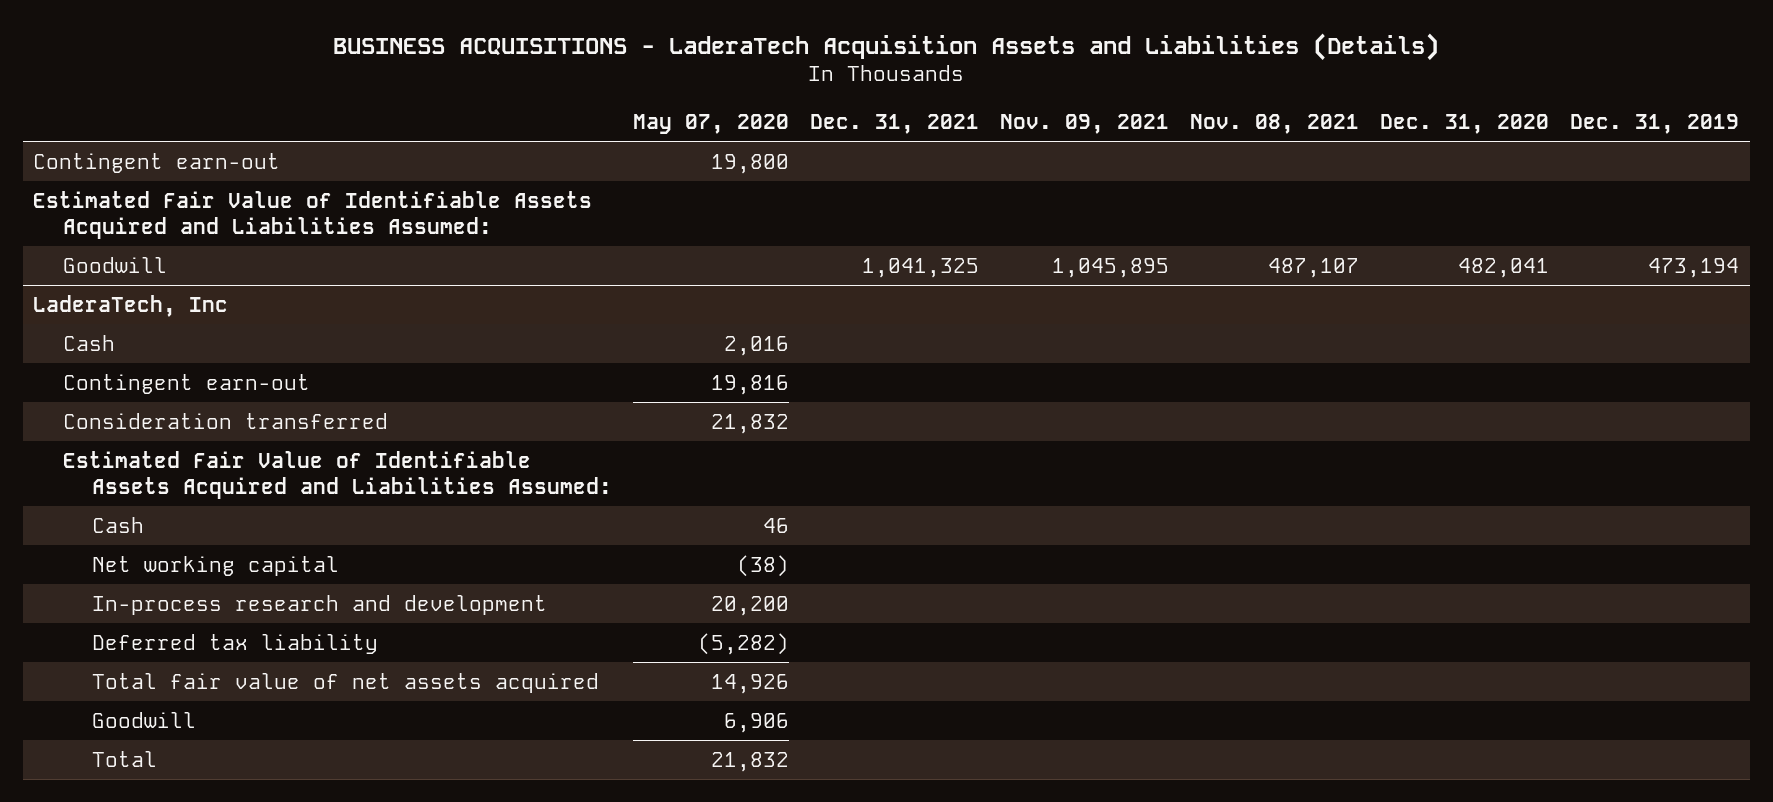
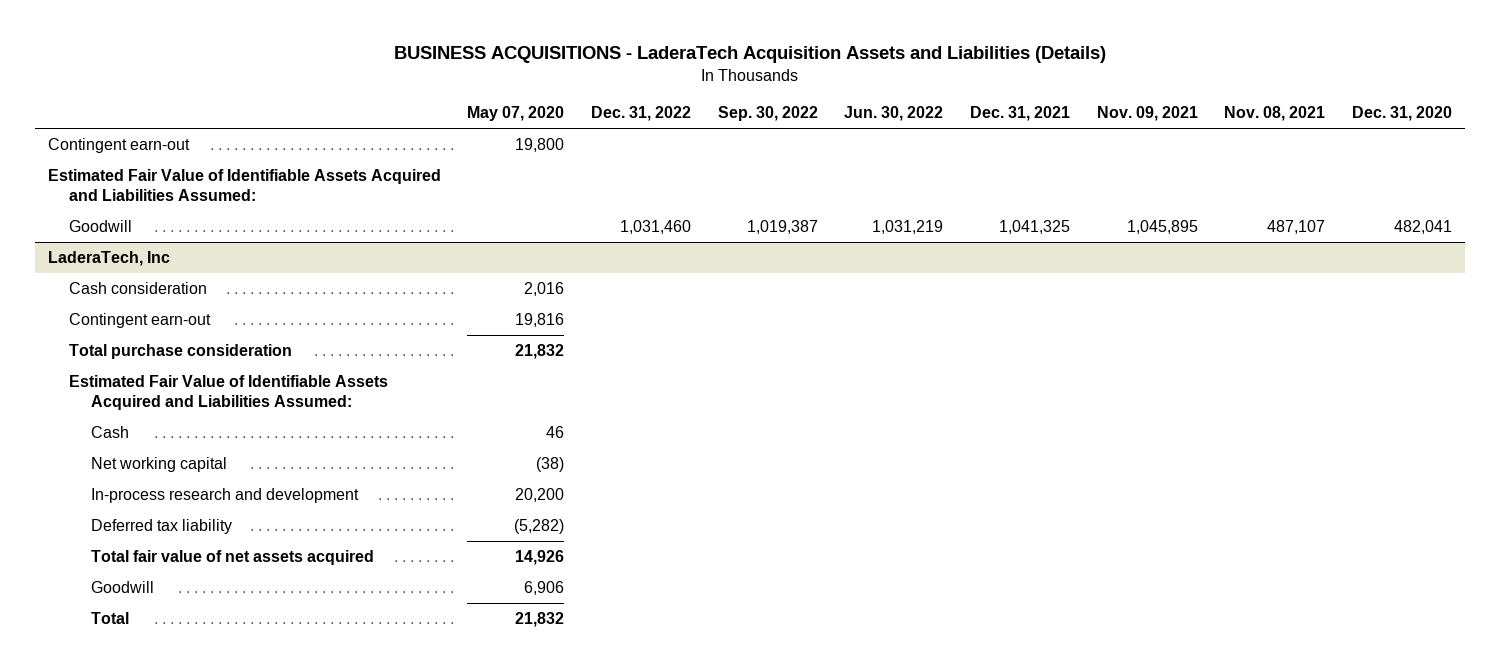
- | May 07, 2020 | Dec. 31, 2021 | Nov. 09, 2021 | Nov. 08, 2021 | Dec. 31, 2020 | Dec. 31, 2019
+ | May 07, 2020 | Dec. 31, 2022 | Sep. 30, 2022 | Jun. 30, 2022 | Dec. 31, 2021 | Nov. 09, 2021 | Nov. 08, 2021 | Dec. 31, 2020
@ LaderaTech, Inc
- Cash | 2,016 | | | | |
+ Cash consideration | 2,016 | | | | | | |
- Consideration transferred | 21,832 | | | | |
+ Total purchase consideration | 21,832 | | | | | | |

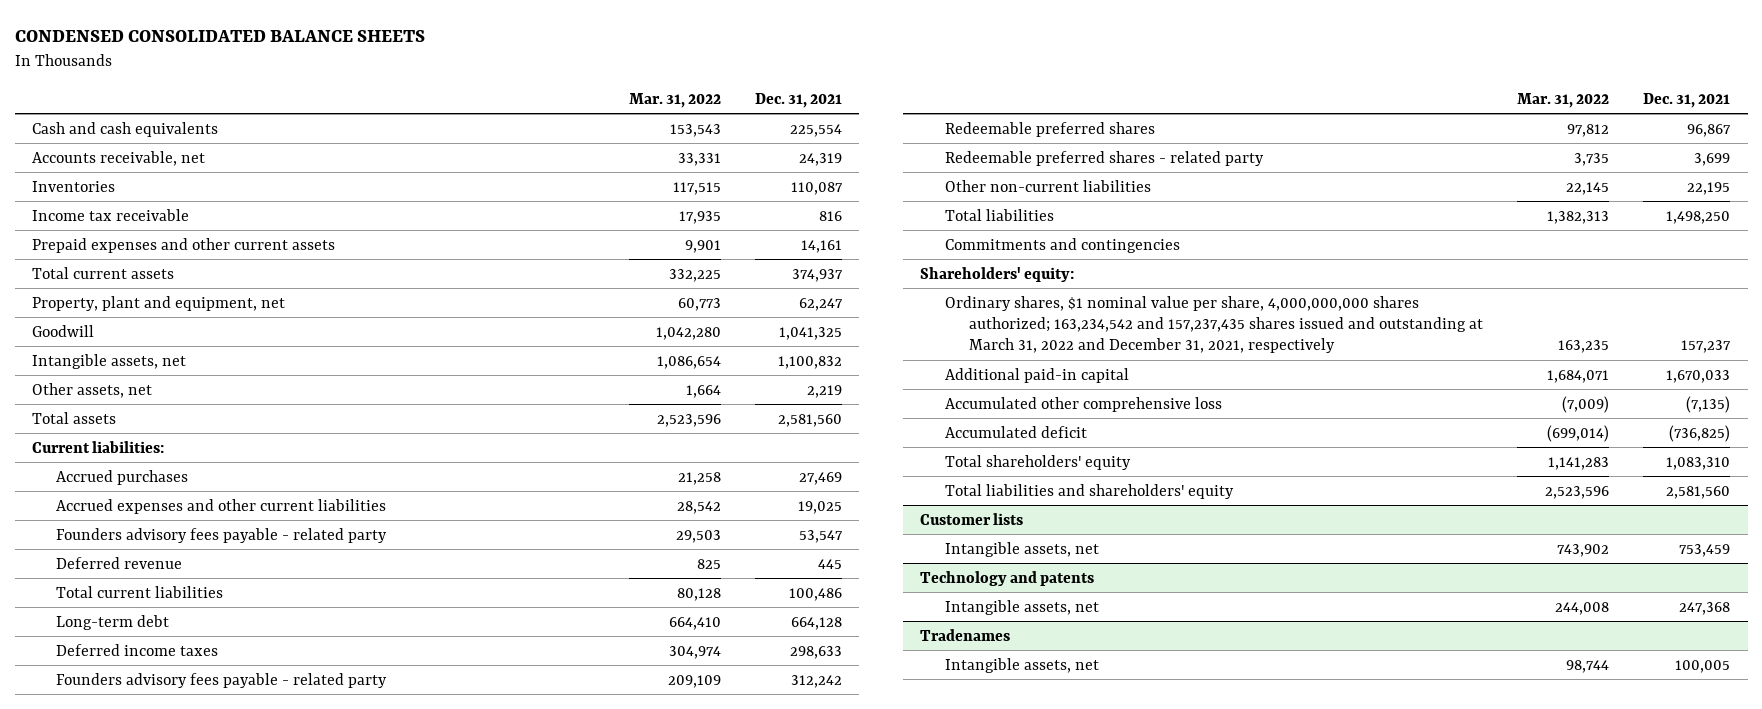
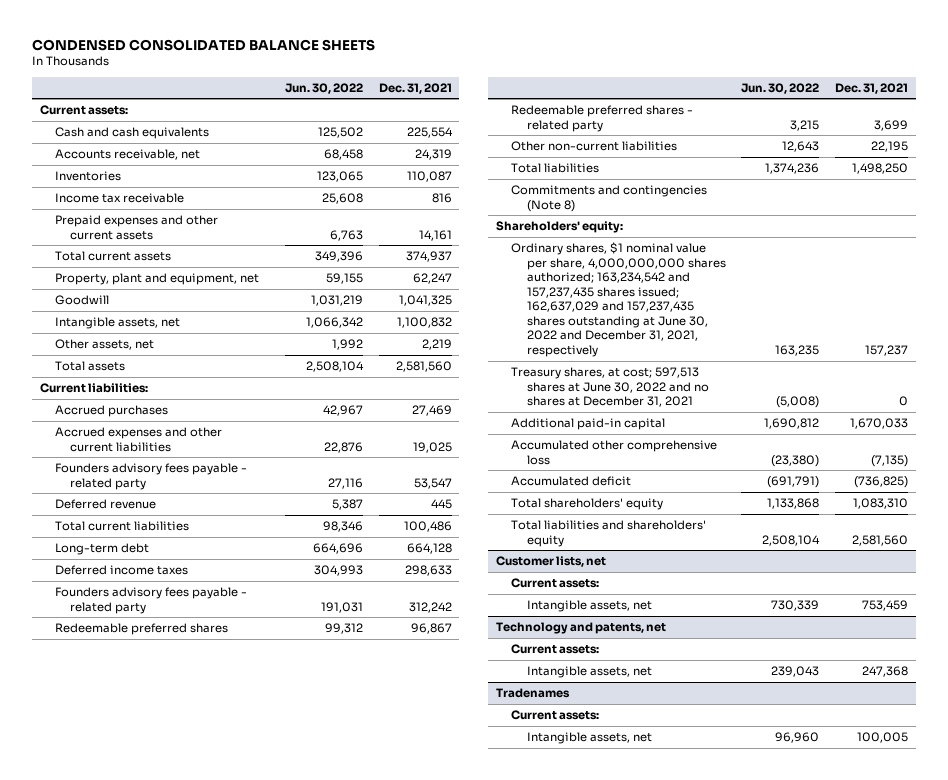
- | Mar. 31, 2022 | Dec. 31, 2021
+ | Jun. 30, 2022 | Dec. 31, 2021
+ Current assets:
- Commitments and contingencies
+ Commitments and contingencies (Note 8)
- Ordinary shares, $1 nominal value per share, 4,000,000,000 shares authorized; 163,234,542 and 157,237,435 shares issued and outstanding at March 31, 2022 and December 31, 2021, respectively | 163,235 | 157,237
+ Ordinary shares, $1 nominal value per share, 4,000,000,000 shares authorized; 163,234,542 and 157,237,435 shares issued; 162,637,029 and 157,237,435 shares outstanding at June 30, 2022 and December 31, 2021, respectively | 163,235 | 157,237
+ Treasury shares, at cost; 597,513 shares at June 30, 2022 and no shares at December 31, 2021 | (5,008) | 0
- Customer lists
+ Customer lists, net
+ Current assets:
- Technology and patents
+ Technology and patents, net
+ Current assets:
@ Tradenames
+ Current assets:

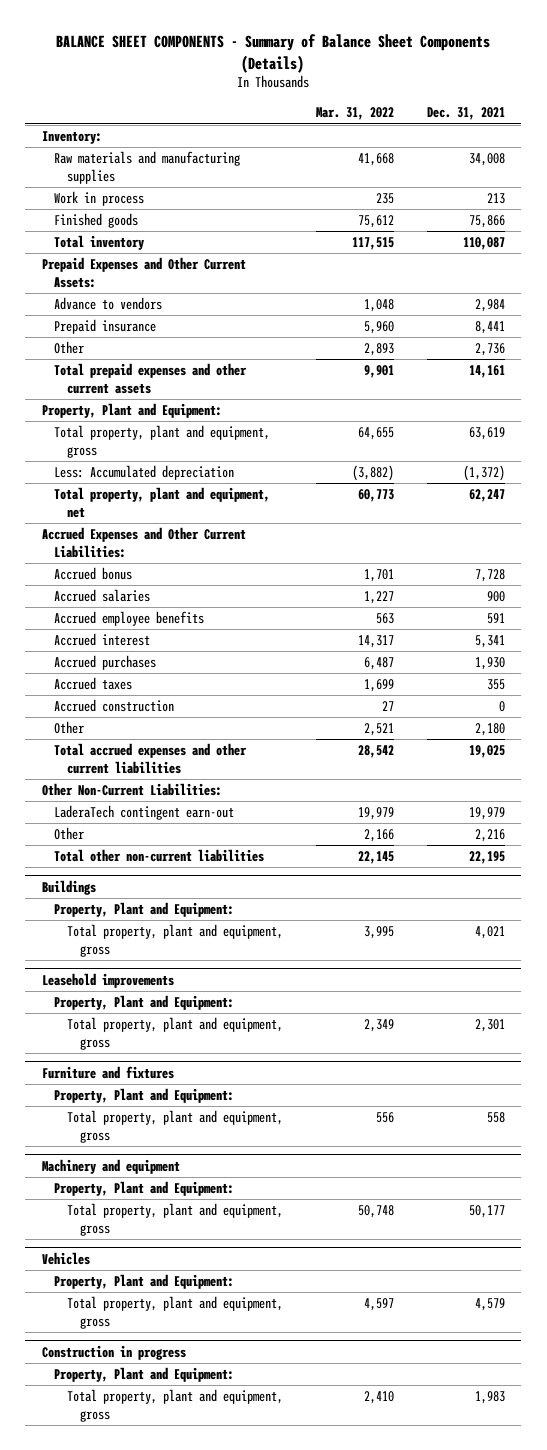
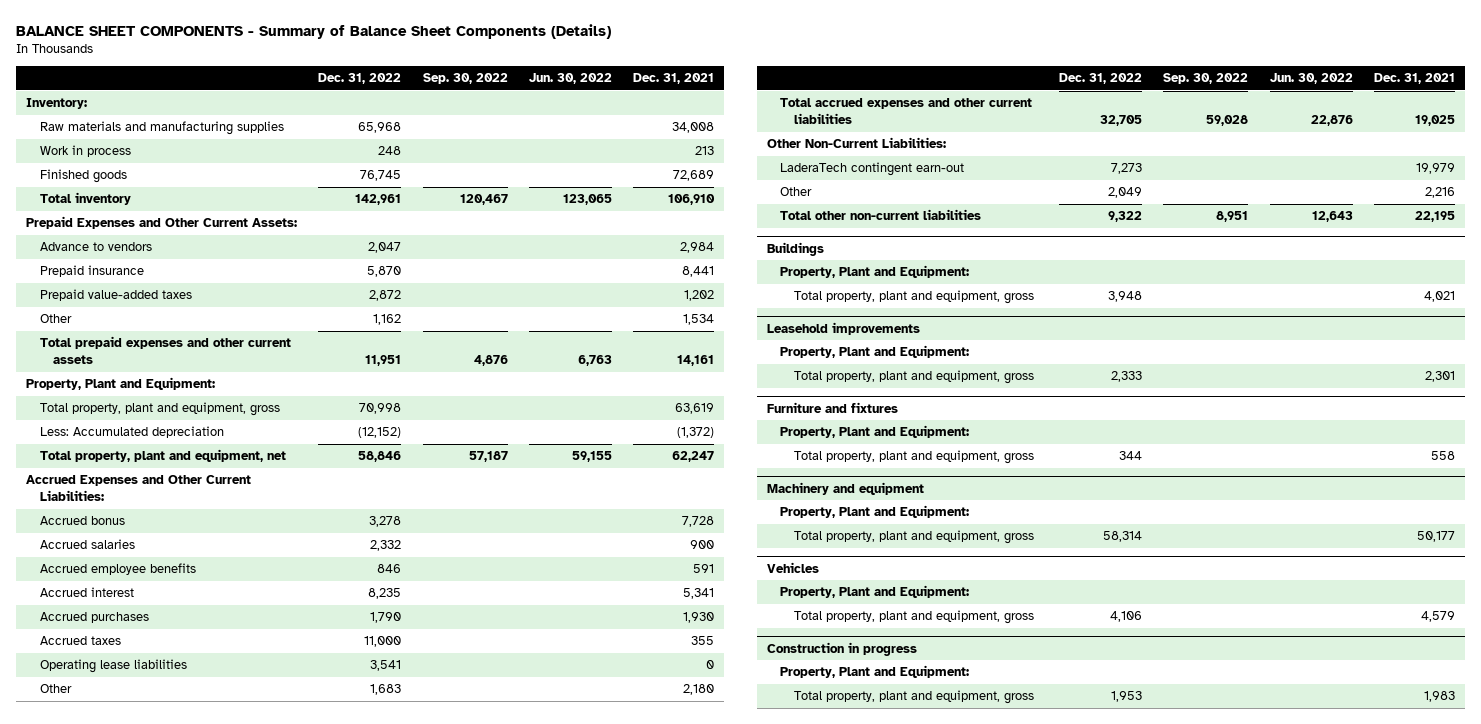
- | Mar. 31, 2022 | Dec. 31, 2021
+ | Dec. 31, 2022 | Sep. 30, 2022 | Jun. 30, 2022 | Dec. 31, 2021
- Finished goods | 75,612 | 75,866
- Total inventory | 117,515 | 110,087
+ Finished goods | 76,745 | | | 72,689
+ Total inventory | 142,961 | 120,467 | 123,065 | 106,910
- Other | 2,893 | 2,736
+ Prepaid value-added taxes | 2,872 | | | 1,202
+ Other | 1,162 | | | 1,534
- Accrued construction | 27 | 0
+ Operating lease liabilities | 3,541 | | | 0

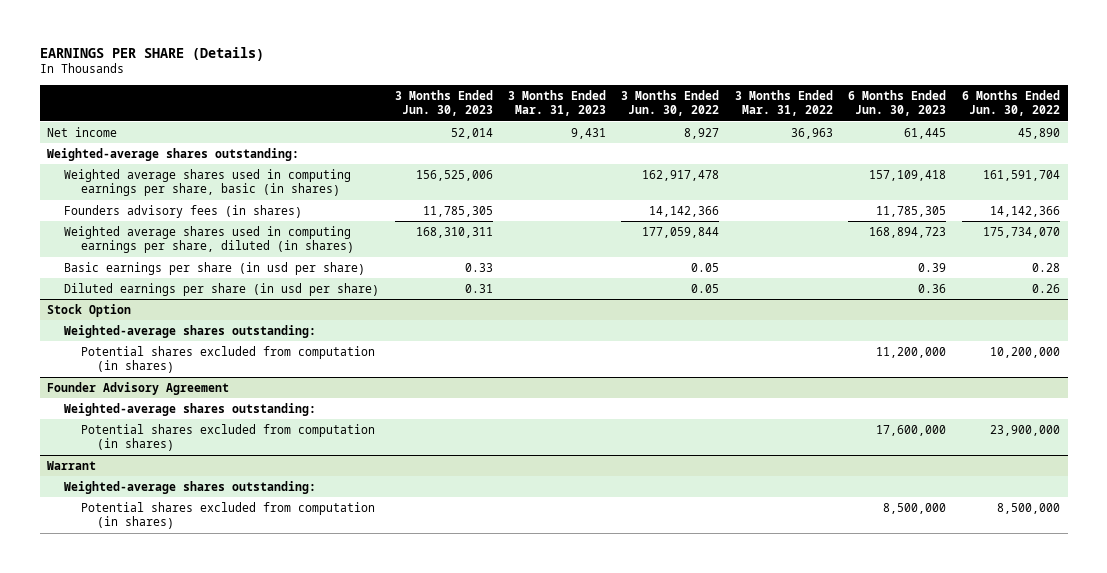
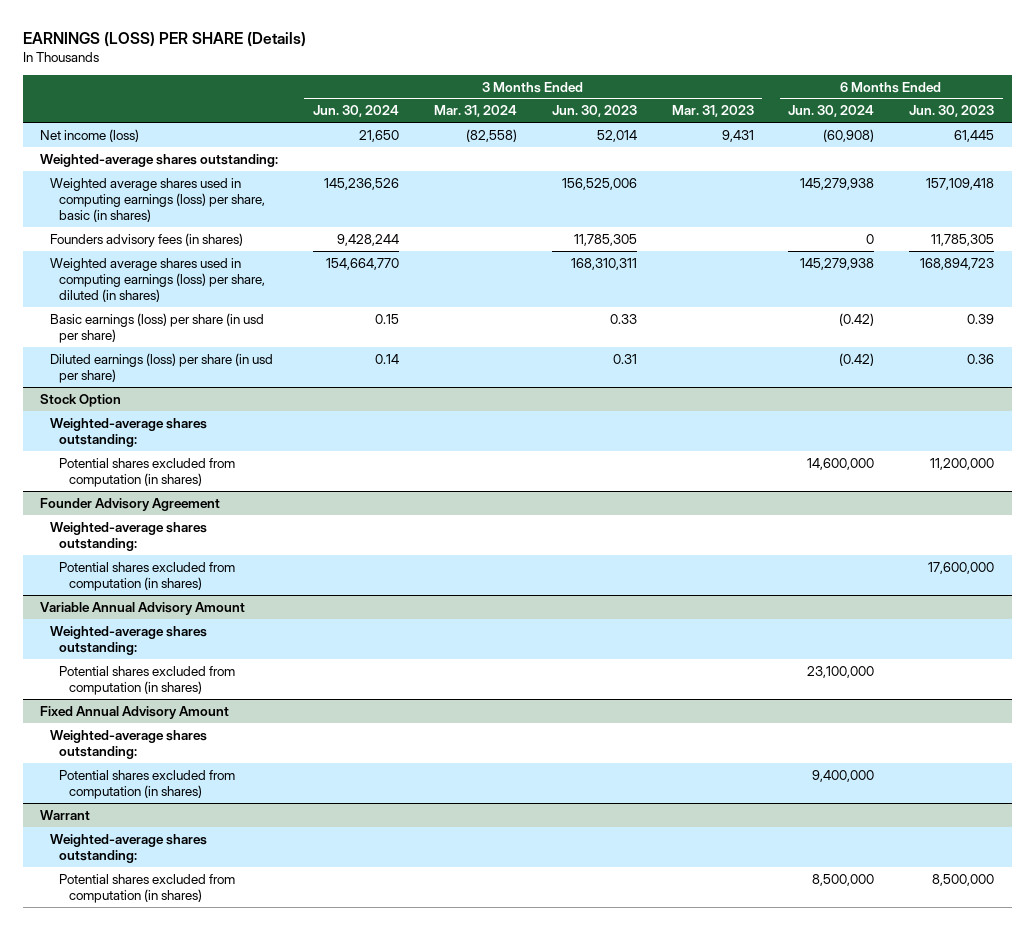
- EARNINGS PER SHARE (Details)
+ EARNINGS (LOSS) PER SHARE (Details)
- | 3 Months Ended Jun. 30, 2023 | 3 Months Ended Mar. 31, 2023 | 3 Months Ended Jun. 30, 2022 | 3 Months Ended Mar. 31, 2022 | 6 Months Ended Jun. 30, 2023 | 6 Months Ended Jun. 30, 2022
+ | 3 Months Ended Jun. 30, 2024 | 3 Months Ended Mar. 31, 2024 | 3 Months Ended Jun. 30, 2023 | 3 Months Ended Mar. 31, 2023 | 6 Months Ended Jun. 30, 2024 | 6 Months Ended Jun. 30, 2023
- Net income | 52,014 | 9,431 | 8,927 | 36,963 | 61,445 | 45,890
+ Net income (loss) | 21,650 | (82,558) | 52,014 | 9,431 | (60,908) | 61,445
- Weighted average shares used in computing earnings per share, basic (in shares) | 156,525,006 | | 162,917,478 | | 157,109,418 | 161,591,704
+ Weighted average shares used in computing earnings (loss) per share, basic (in shares) | 145,236,526 | | 156,525,006 | | 145,279,938 | 157,109,418
- Weighted average shares used in computing earnings per share, diluted (in shares) | 168,310,311 | | 177,059,844 | | 168,894,723 | 175,734,070
- Basic earnings per share (in usd per share) | 0.33 | | 0.05 | | 0.39 | 0.28
- Diluted earnings per share (in usd per share) | 0.31 | | 0.05 | | 0.36 | 0.26
+ Weighted average shares used in computing earnings (loss) per share, diluted (in shares) | 154,664,770 | | 168,310,311 | | 145,279,938 | 168,894,723
+ Basic earnings (loss) per share (in usd per share) | 0.15 | | 0.33 | | (0.42) | 0.39
+ Diluted earnings (loss) per share (in usd per share) | 0.14 | | 0.31 | | (0.42) | 0.36
+ Variable Annual Advisory Amount
+ Weighted-average shares outstanding:
+ Potential shares excluded from computation (in shares) | | | | | 23,100,000 |
+ Fixed Annual Advisory Amount
+ Weighted-average shares outstanding:
+ Potential shares excluded from computation (in shares) | | | | | 9,400,000 |

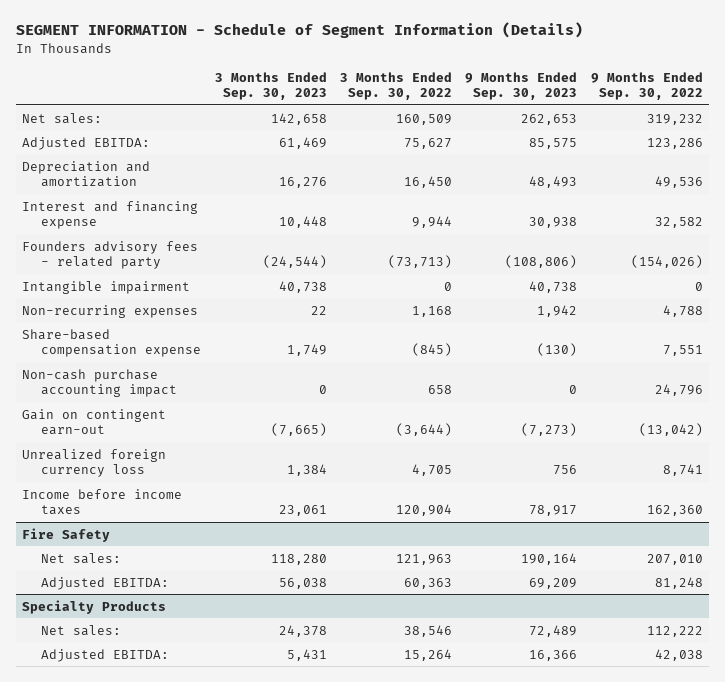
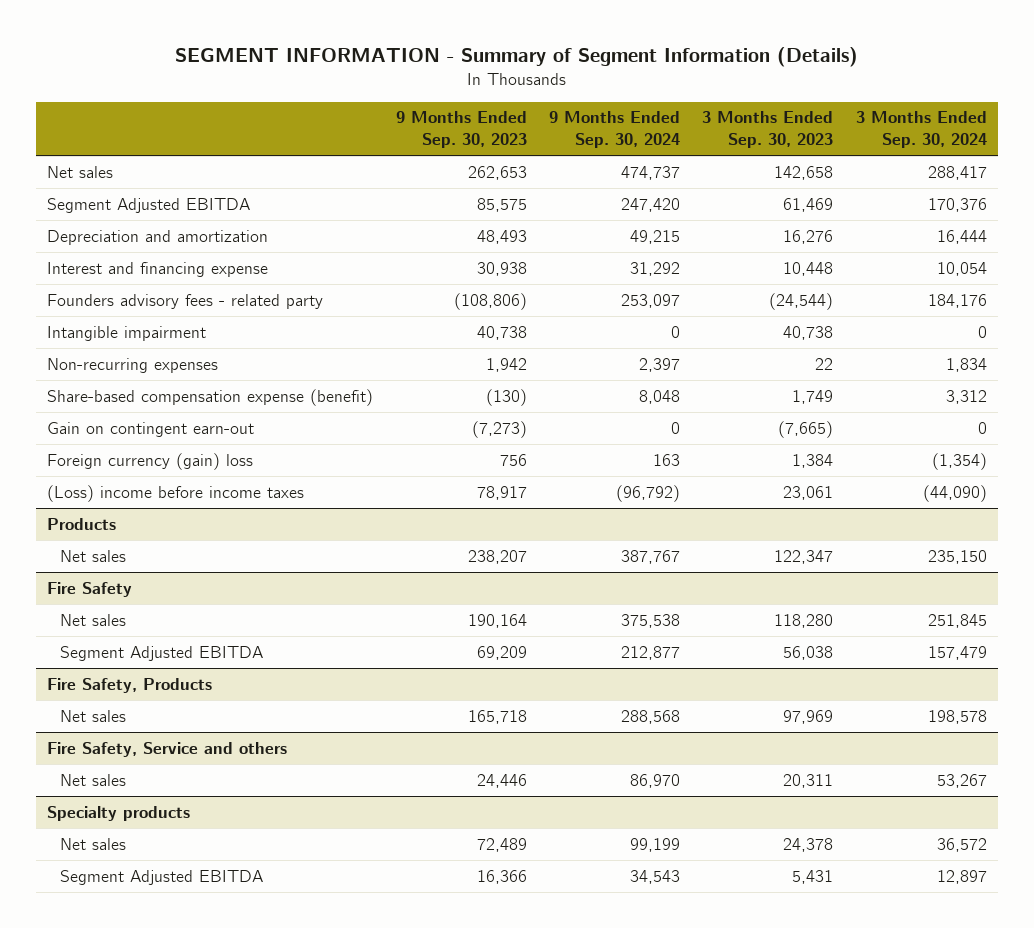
- SEGMENT INFORMATION - Schedule of Segment Information (Details)
+ SEGMENT INFORMATION - Summary of Segment Information (Details)
- | 3 Months Ended Sep. 30, 2023 | 3 Months Ended Sep. 30, 2022 | 9 Months Ended Sep. 30, 2023 | 9 Months Ended Sep. 30, 2022
+ | 9 Months Ended Sep. 30, 2023 | 9 Months Ended Sep. 30, 2024 | 3 Months Ended Sep. 30, 2023 | 3 Months Ended Sep. 30, 2024
- Net sales: | 142,658 | 160,509 | 262,653 | 319,232
- Adjusted EBITDA: | 61,469 | 75,627 | 85,575 | 123,286
+ Net sales | 262,653 | 474,737 | 142,658 | 288,417
+ Segment Adjusted EBITDA | 85,575 | 247,420 | 61,469 | 170,376
- Share-based compensation expense | 1,749 | (845) | (130) | 7,551
- Non-cash purchase accounting impact | 0 | 658 | 0 | 24,796
+ Share-based compensation expense (benefit) | (130) | 8,048 | 1,749 | 3,312
- Unrealized foreign currency loss | 1,384 | 4,705 | 756 | 8,741
- Income before income taxes | 23,061 | 120,904 | 78,917 | 162,360
+ Foreign currency (gain) loss | 756 | 163 | 1,384 | (1,354)
+ (Loss) income before income taxes | 78,917 | (96,792) | 23,061 | (44,090)
+ Products
+ Net sales | 238,207 | 387,767 | 122,347 | 235,150
@ Fire Safety
- Net sales: | 118,280 | 121,963 | 190,164 | 207,010
- Adjusted EBITDA: | 56,038 | 60,363 | 69,209 | 81,248
- Specialty Products
- Net sales: | 24,378 | 38,546 | 72,489 | 112,222
- Adjusted EBITDA: | 5,431 | 15,264 | 16,366 | 42,038
@ Fire Safety
+ Net sales | 190,164 | 375,538 | 118,280 | 251,845
+ Segment Adjusted EBITDA | 69,209 | 212,877 | 56,038 | 157,479
+ Fire Safety, Products
+ Net sales | 165,718 | 288,568 | 97,969 | 198,578
+ Fire Safety, Service and others
+ Net sales | 24,446 | 86,970 | 20,311 | 53,267
+ Specialty products
+ Net sales | 72,489 | 99,199 | 24,378 | 36,572
+ Segment Adjusted EBITDA | 16,366 | 34,543 | 5,431 | 12,897

